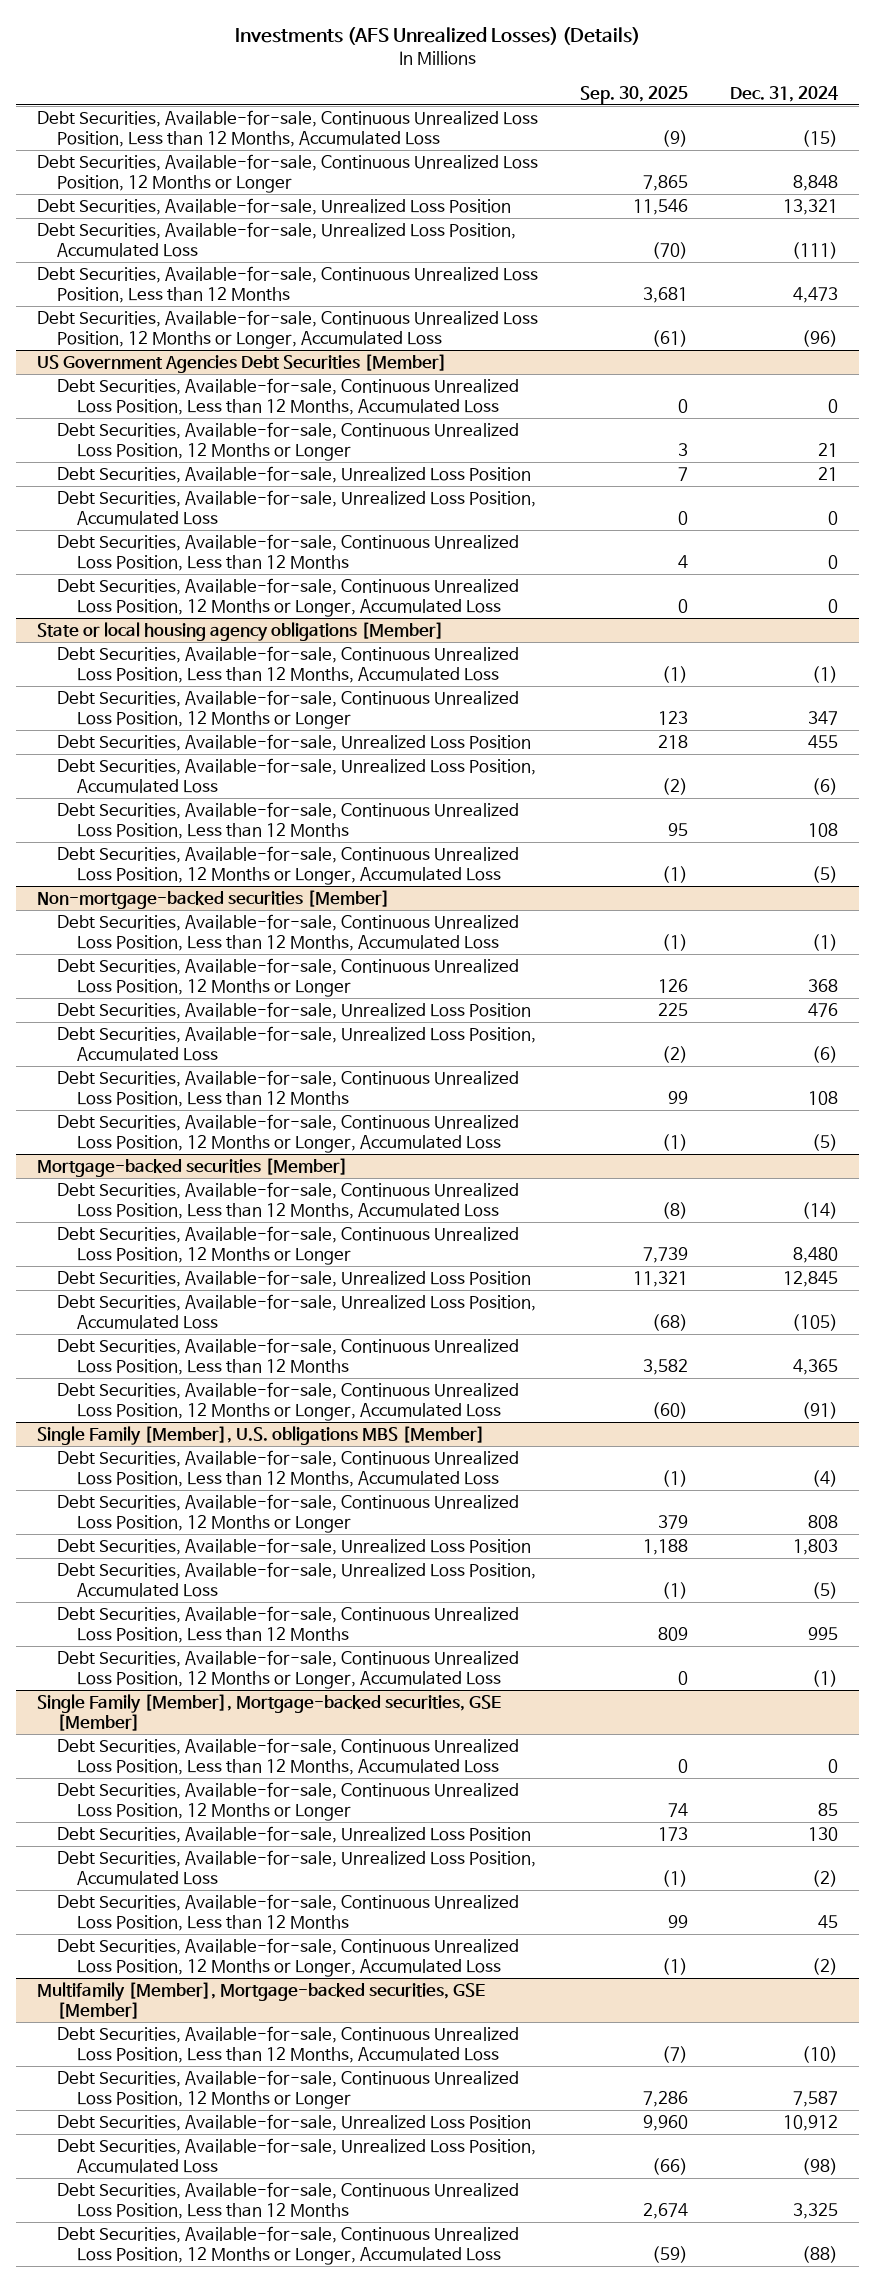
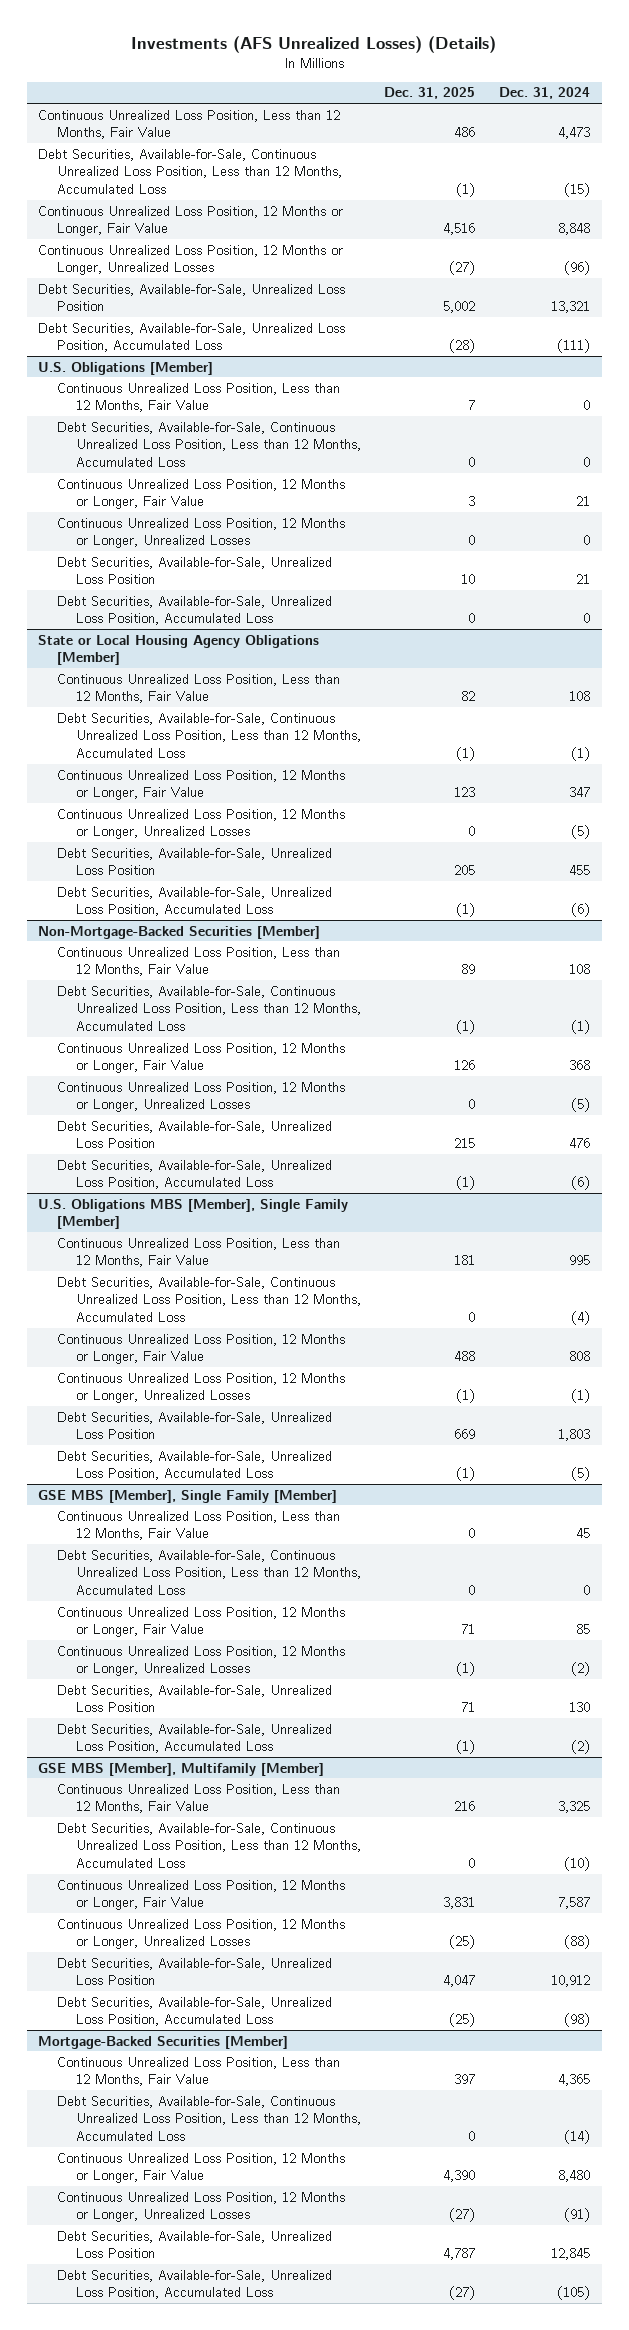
- | Sep. 30, 2025 | Dec. 31, 2024
+ | Dec. 31, 2025 | Dec. 31, 2024
- Debt Securities, Available-for-sale, Continuous Unrealized Loss Position, Less than 12 Months, Accumulated Loss | (9) | (15)
- Debt Securities, Available-for-sale, Continuous Unrealized Loss Position, 12 Months or Longer | 7,865 | 8,848
- Debt Securities, Available-for-sale, Unrealized Loss Position | 11,546 | 13,321
- Debt Securities, Available-for-sale, Unrealized Loss Position, Accumulated Loss | (70) | (111)
- Debt Securities, Available-for-sale, Continuous Unrealized Loss Position, Less than 12 Months | 3,681 | 4,473
- Debt Securities, Available-for-sale, Continuous Unrealized Loss Position, 12 Months or Longer, Accumulated Loss | (61) | (96)
- US Government Agencies Debt Securities [Member]
- Debt Securities, Available-for-sale, Continuous Unrealized Loss Position, Less than 12 Months, Accumulated Loss | 0 | 0
- Debt Securities, Available-for-sale, Continuous Unrealized Loss Position, 12 Months or Longer | 3 | 21
- Debt Securities, Available-for-sale, Unrealized Loss Position | 7 | 21
- Debt Securities, Available-for-sale, Unrealized Loss Position, Accumulated Loss | 0 | 0
- Debt Securities, Available-for-sale, Continuous Unrealized Loss Position, Less than 12 Months | 4 | 0
- Debt Securities, Available-for-sale, Continuous Unrealized Loss Position, 12 Months or Longer, Accumulated Loss | 0 | 0
- State or local housing agency obligations [Member]
- Debt Securities, Available-for-sale, Continuous Unrealized Loss Position, Less than 12 Months, Accumulated Loss | (1) | (1)
- Debt Securities, Available-for-sale, Continuous Unrealized Loss Position, 12 Months or Longer | 123 | 347
- Debt Securities, Available-for-sale, Unrealized Loss Position | 218 | 455
- Debt Securities, Available-for-sale, Unrealized Loss Position, Accumulated Loss | (2) | (6)
- Debt Securities, Available-for-sale, Continuous Unrealized Loss Position, Less than 12 Months | 95 | 108
- Debt Securities, Available-for-sale, Continuous Unrealized Loss Position, 12 Months or Longer, Accumulated Loss | (1) | (5)
- Non-mortgage-backed securities [Member]
- Debt Securities, Available-for-sale, Continuous Unrealized Loss Position, Less than 12 Months, Accumulated Loss | (1) | (1)
- Debt Securities, Available-for-sale, Continuous Unrealized Loss Position, 12 Months or Longer | 126 | 368
- Debt Securities, Available-for-sale, Unrealized Loss Position | 225 | 476
- Debt Securities, Available-for-sale, Unrealized Loss Position, Accumulated Loss | (2) | (6)
- Debt Securities, Available-for-sale, Continuous Unrealized Loss Position, Less than 12 Months | 99 | 108
- Debt Securities, Available-for-sale, Continuous Unrealized Loss Position, 12 Months or Longer, Accumulated Loss | (1) | (5)
- Mortgage-backed securities [Member]
- Debt Securities, Available-for-sale, Continuous Unrealized Loss Position, Less than 12 Months, Accumulated Loss | (8) | (14)
- Debt Securities, Available-for-sale, Continuous Unrealized Loss Position, 12 Months or Longer | 7,739 | 8,480
- Debt Securities, Available-for-sale, Unrealized Loss Position | 11,321 | 12,845
- Debt Securities, Available-for-sale, Unrealized Loss Position, Accumulated Loss | (68) | (105)
- Debt Securities, Available-for-sale, Continuous Unrealized Loss Position, Less than 12 Months | 3,582 | 4,365
- Debt Securities, Available-for-sale, Continuous Unrealized Loss Position, 12 Months or Longer, Accumulated Loss | (60) | (91)
- Single Family [Member], U.S. obligations MBS [Member]
- Debt Securities, Available-for-sale, Continuous Unrealized Loss Position, Less than 12 Months, Accumulated Loss | (1) | (4)
- Debt Securities, Available-for-sale, Continuous Unrealized Loss Position, 12 Months or Longer | 379 | 808
- Debt Securities, Available-for-sale, Unrealized Loss Position | 1,188 | 1,803
- Debt Securities, Available-for-sale, Unrealized Loss Position, Accumulated Loss | (1) | (5)
- Debt Securities, Available-for-sale, Continuous Unrealized Loss Position, Less than 12 Months | 809 | 995
- Debt Securities, Available-for-sale, Continuous Unrealized Loss Position, 12 Months or Longer, Accumulated Loss | 0 | (1)
- Single Family [Member], Mortgage-backed securities, GSE [Member]
- Debt Securities, Available-for-sale, Continuous Unrealized Loss Position, Less than 12 Months, Accumulated Loss | 0 | 0
- Debt Securities, Available-for-sale, Continuous Unrealized Loss Position, 12 Months or Longer | 74 | 85
- Debt Securities, Available-for-sale, Unrealized Loss Position | 173 | 130
- Debt Securities, Available-for-sale, Unrealized Loss Position, Accumulated Loss | (1) | (2)
- Debt Securities, Available-for-sale, Continuous Unrealized Loss Position, Less than 12 Months | 99 | 45
- Debt Securities, Available-for-sale, Continuous Unrealized Loss Position, 12 Months or Longer, Accumulated Loss | (1) | (2)
- Multifamily [Member], Mortgage-backed securities, GSE [Member]
- Debt Securities, Available-for-sale, Continuous Unrealized Loss Position, Less than 12 Months, Accumulated Loss | (7) | (10)
- Debt Securities, Available-for-sale, Continuous Unrealized Loss Position, 12 Months or Longer | 7,286 | 7,587
- Debt Securities, Available-for-sale, Unrealized Loss Position | 9,960 | 10,912
- Debt Securities, Available-for-sale, Unrealized Loss Position, Accumulated Loss | (66) | (98)
- Debt Securities, Available-for-sale, Continuous Unrealized Loss Position, Less than 12 Months | 2,674 | 3,325
- Debt Securities, Available-for-sale, Continuous Unrealized Loss Position, 12 Months or Longer, Accumulated Loss | (59) | (88)
+ Continuous Unrealized Loss Position, Less than 12 Months, Fair Value | 486 | 4,473
+ Debt Securities, Available-for-Sale, Continuous Unrealized Loss Position, Less than 12 Months, Accumulated Loss | (1) | (15)
+ Continuous Unrealized Loss Position, 12 Months or Longer, Fair Value | 4,516 | 8,848
+ Continuous Unrealized Loss Position, 12 Months or Longer, Unrealized Losses | (27) | (96)
+ Debt Securities, Available-for-Sale, Unrealized Loss Position | 5,002 | 13,321
+ Debt Securities, Available-for-Sale, Unrealized Loss Position, Accumulated Loss | (28) | (111)
+ U.S. Obligations [Member]
+ Continuous Unrealized Loss Position, Less than 12 Months, Fair Value | 7 | 0
+ Debt Securities, Available-for-Sale, Continuous Unrealized Loss Position, Less than 12 Months, Accumulated Loss | 0 | 0
+ Continuous Unrealized Loss Position, 12 Months or Longer, Fair Value | 3 | 21
+ Continuous Unrealized Loss Position, 12 Months or Longer, Unrealized Losses | 0 | 0
+ Debt Securities, Available-for-Sale, Unrealized Loss Position | 10 | 21
+ Debt Securities, Available-for-Sale, Unrealized Loss Position, Accumulated Loss | 0 | 0
+ State or Local Housing Agency Obligations [Member]
+ Continuous Unrealized Loss Position, Less than 12 Months, Fair Value | 82 | 108
+ Debt Securities, Available-for-Sale, Continuous Unrealized Loss Position, Less than 12 Months, Accumulated Loss | (1) | (1)
+ Continuous Unrealized Loss Position, 12 Months or Longer, Fair Value | 123 | 347
+ Continuous Unrealized Loss Position, 12 Months or Longer, Unrealized Losses | 0 | (5)
+ Debt Securities, Available-for-Sale, Unrealized Loss Position | 205 | 455
+ Debt Securities, Available-for-Sale, Unrealized Loss Position, Accumulated Loss | (1) | (6)
+ Non-Mortgage-Backed Securities [Member]
+ Continuous Unrealized Loss Position, Less than 12 Months, Fair Value | 89 | 108
+ Debt Securities, Available-for-Sale, Continuous Unrealized Loss Position, Less than 12 Months, Accumulated Loss | (1) | (1)
+ Continuous Unrealized Loss Position, 12 Months or Longer, Fair Value | 126 | 368
+ Continuous Unrealized Loss Position, 12 Months or Longer, Unrealized Losses | 0 | (5)
+ Debt Securities, Available-for-Sale, Unrealized Loss Position | 215 | 476
+ Debt Securities, Available-for-Sale, Unrealized Loss Position, Accumulated Loss | (1) | (6)
+ U.S. Obligations MBS [Member], Single Family [Member]
+ Continuous Unrealized Loss Position, Less than 12 Months, Fair Value | 181 | 995
+ Debt Securities, Available-for-Sale, Continuous Unrealized Loss Position, Less than 12 Months, Accumulated Loss | 0 | (4)
+ Continuous Unrealized Loss Position, 12 Months or Longer, Fair Value | 488 | 808
+ Continuous Unrealized Loss Position, 12 Months or Longer, Unrealized Losses | (1) | (1)
+ Debt Securities, Available-for-Sale, Unrealized Loss Position | 669 | 1,803
+ Debt Securities, Available-for-Sale, Unrealized Loss Position, Accumulated Loss | (1) | (5)
+ GSE MBS [Member], Single Family [Member]
+ Continuous Unrealized Loss Position, Less than 12 Months, Fair Value | 0 | 45
+ Debt Securities, Available-for-Sale, Continuous Unrealized Loss Position, Less than 12 Months, Accumulated Loss | 0 | 0
+ Continuous Unrealized Loss Position, 12 Months or Longer, Fair Value | 71 | 85
+ Continuous Unrealized Loss Position, 12 Months or Longer, Unrealized Losses | (1) | (2)
+ Debt Securities, Available-for-Sale, Unrealized Loss Position | 71 | 130
+ Debt Securities, Available-for-Sale, Unrealized Loss Position, Accumulated Loss | (1) | (2)
+ GSE MBS [Member], Multifamily [Member]
+ Continuous Unrealized Loss Position, Less than 12 Months, Fair Value | 216 | 3,325
+ Debt Securities, Available-for-Sale, Continuous Unrealized Loss Position, Less than 12 Months, Accumulated Loss | 0 | (10)
+ Continuous Unrealized Loss Position, 12 Months or Longer, Fair Value | 3,831 | 7,587
+ Continuous Unrealized Loss Position, 12 Months or Longer, Unrealized Losses | (25) | (88)
+ Debt Securities, Available-for-Sale, Unrealized Loss Position | 4,047 | 10,912
+ Debt Securities, Available-for-Sale, Unrealized Loss Position, Accumulated Loss | (25) | (98)
+ Mortgage-Backed Securities [Member]
+ Continuous Unrealized Loss Position, Less than 12 Months, Fair Value | 397 | 4,365
+ Debt Securities, Available-for-Sale, Continuous Unrealized Loss Position, Less than 12 Months, Accumulated Loss | 0 | (14)
+ Continuous Unrealized Loss Position, 12 Months or Longer, Fair Value | 4,390 | 8,480
+ Continuous Unrealized Loss Position, 12 Months or Longer, Unrealized Losses | (27) | (91)
+ Debt Securities, Available-for-Sale, Unrealized Loss Position | 4,787 | 12,845
+ Debt Securities, Available-for-Sale, Unrealized Loss Position, Accumulated Loss | (27) | (105)

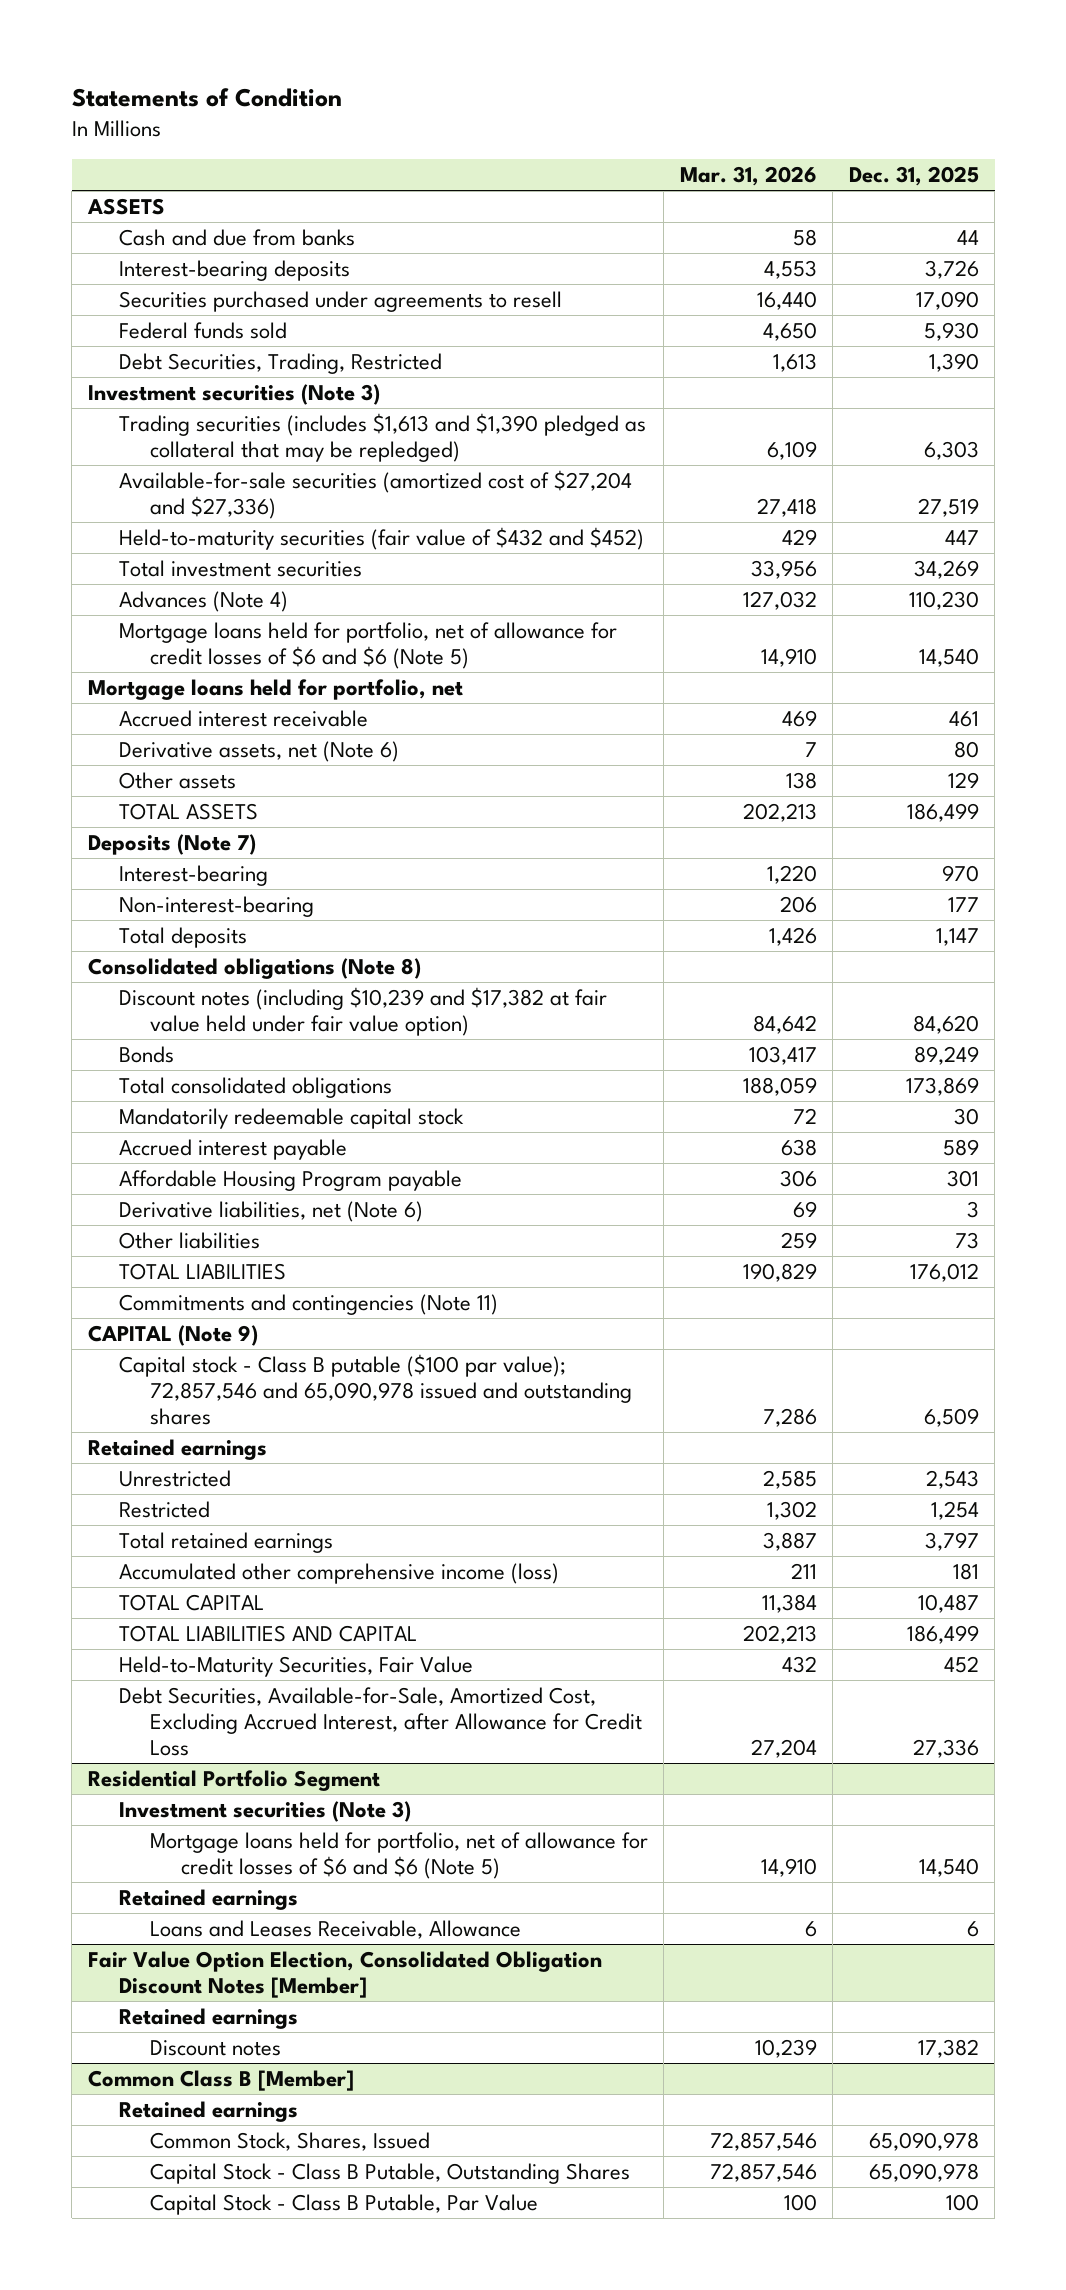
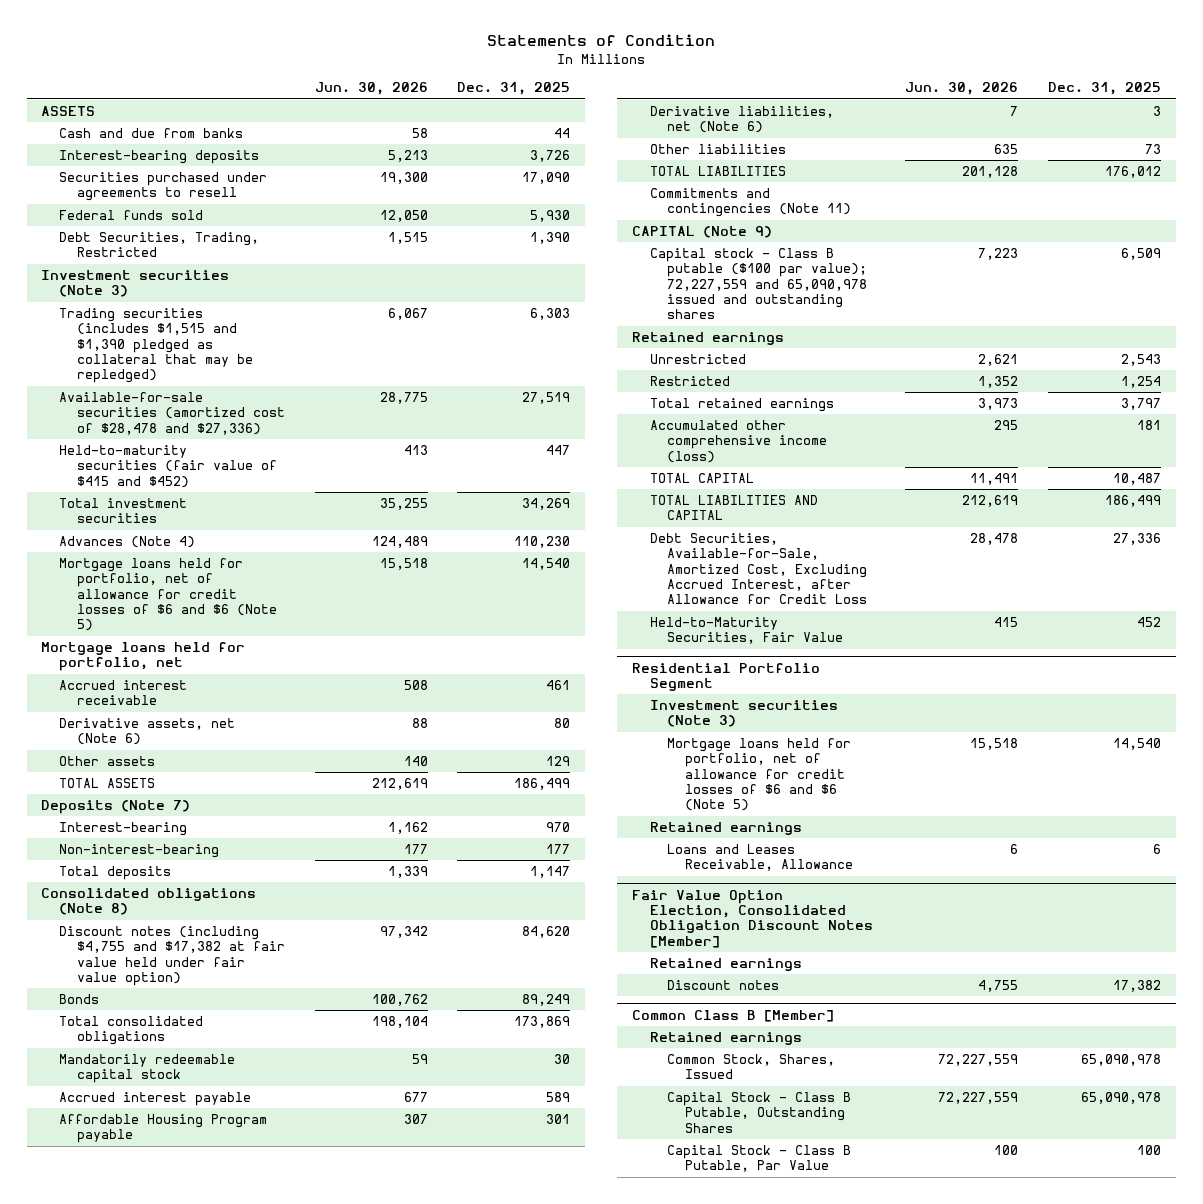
- | Mar. 31, 2026 | Dec. 31, 2025
+ | Jun. 30, 2026 | Dec. 31, 2025
- Trading securities (includes $1,613 and $1,390 pledged as collateral that may be repledged) | 6,109 | 6,303
- Available-for-sale securities (amortized cost of $27,204 and $27,336) | 27,418 | 27,519
- Held-to-maturity securities (fair value of $432 and $452) | 429 | 447
+ Trading securities (includes $1,515 and $1,390 pledged as collateral that may be repledged) | 6,067 | 6,303
+ Available-for-sale securities (amortized cost of $28,478 and $27,336) | 28,775 | 27,519
+ Held-to-maturity securities (fair value of $415 and $452) | 413 | 447
- Discount notes (including $10,239 and $17,382 at fair value held under fair value option) | 84,642 | 84,620
+ Discount notes (including $4,755 and $17,382 at fair value held under fair value option) | 97,342 | 84,620
- Capital stock - Class B putable ($100 par value); 72,857,546 and 65,090,978 issued and outstanding shares | 7,286 | 6,509
+ Capital stock - Class B putable ($100 par value); 72,227,559 and 65,090,978 issued and outstanding shares | 7,223 | 6,509
moved down: Held-to-Maturity Securities, Fair Value | 415 | 452

